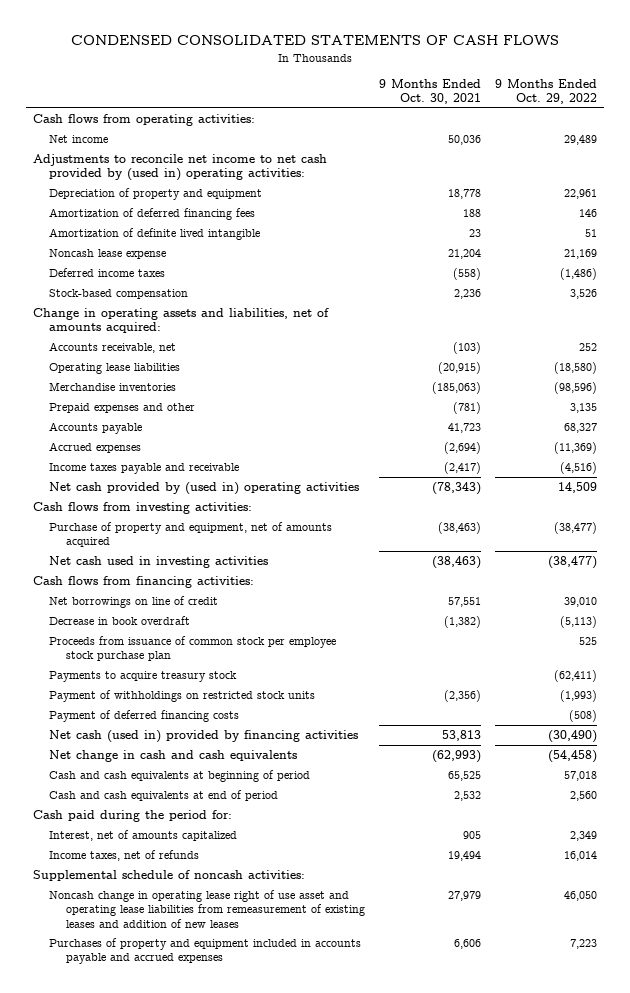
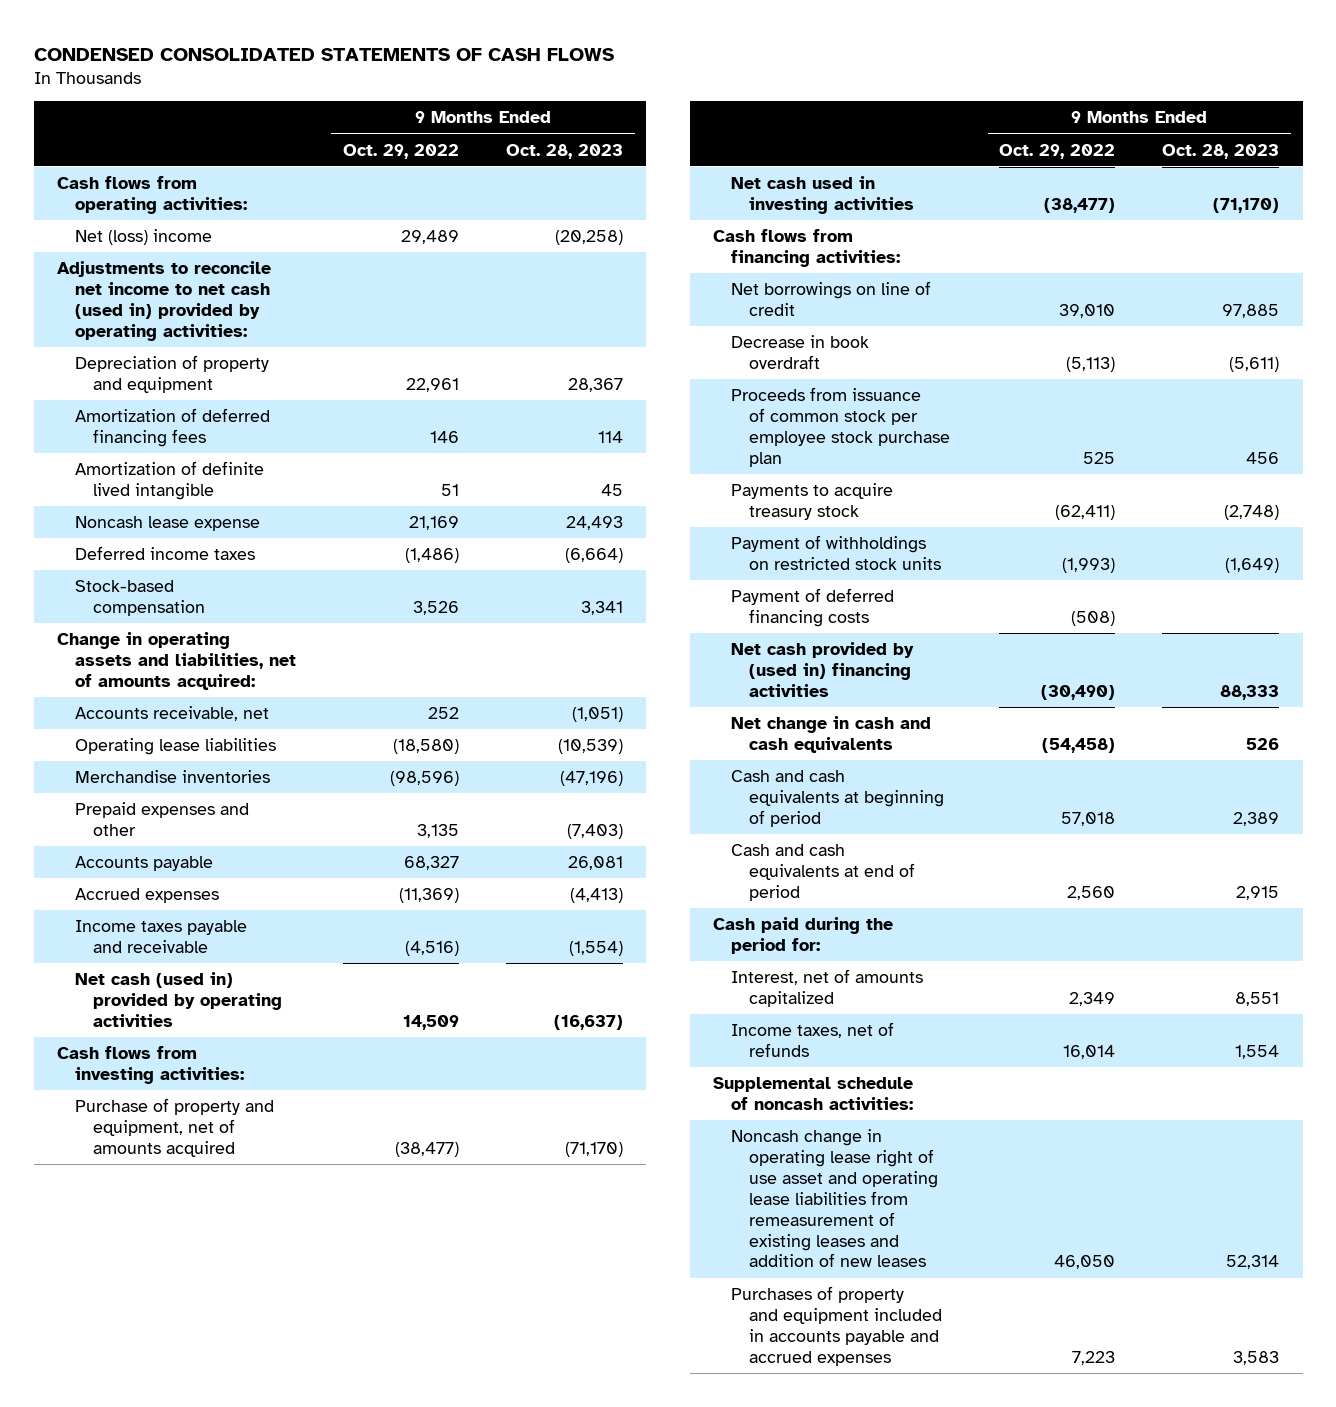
- | 9 Months Ended Oct. 30, 2021 | 9 Months Ended Oct. 29, 2022
+ | 9 Months Ended Oct. 29, 2022 | 9 Months Ended Oct. 28, 2023
- Net income | 50,036 | 29,489
- Adjustments to reconcile net income to net cash provided by (used in) operating activities:
+ Net (loss) income | 29,489 | (20,258)
+ Adjustments to reconcile net income to net cash (used in) provided by operating activities:
- Net cash provided by (used in) operating activities | (78,343) | 14,509
+ Net cash (used in) provided by operating activities | 14,509 | (16,637)
- Net cash (used in) provided by financing activities | 53,813 | (30,490)
+ Net cash provided by (used in) financing activities | (30,490) | 88,333

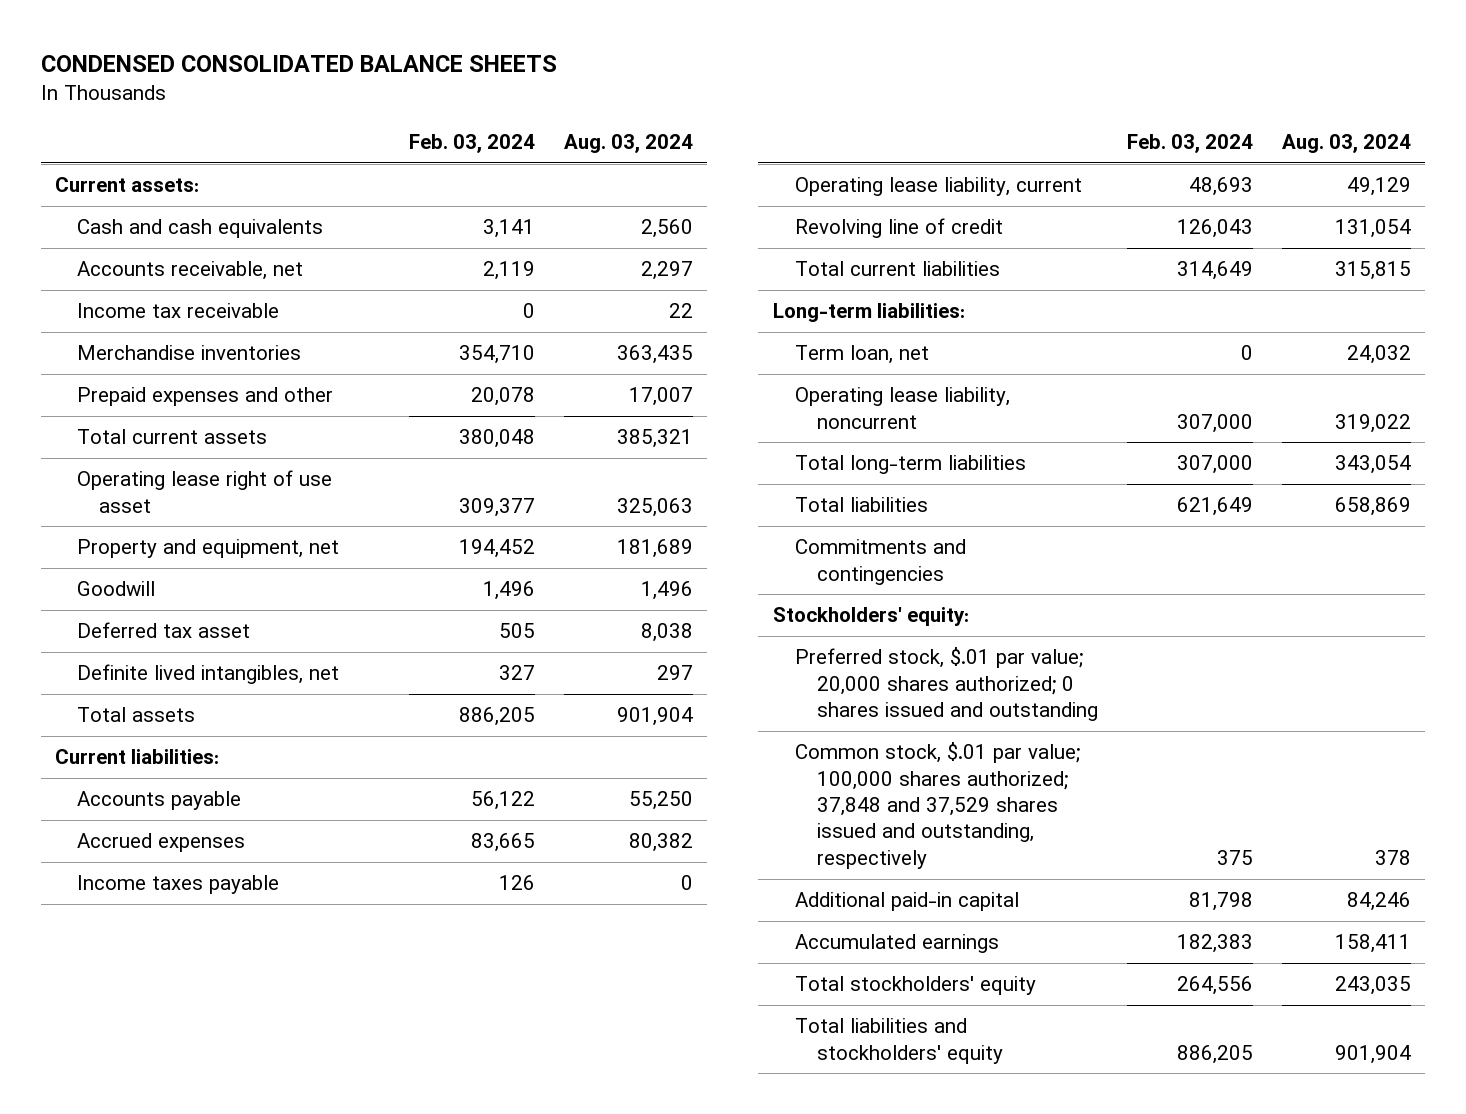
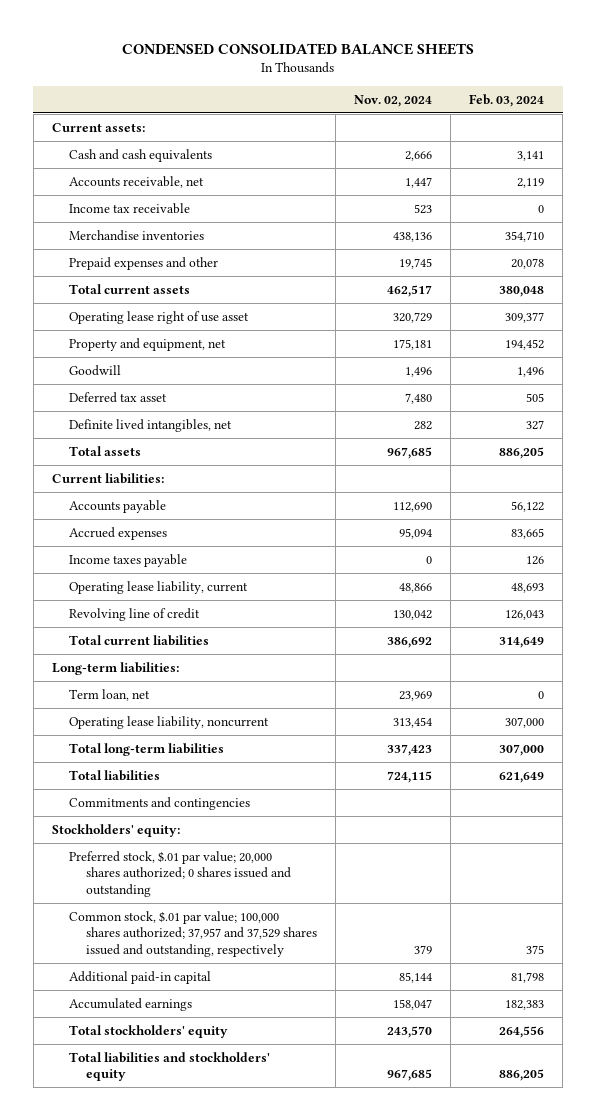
- | Feb. 03, 2024 | Aug. 03, 2024
+ | Nov. 02, 2024 | Feb. 03, 2024
- Common stock, $.01 par value; 100,000 shares authorized; 37,848 and 37,529 shares issued and outstanding, respectively | 375 | 378
+ Common stock, $.01 par value; 100,000 shares authorized; 37,957 and 37,529 shares issued and outstanding, respectively | 379 | 375

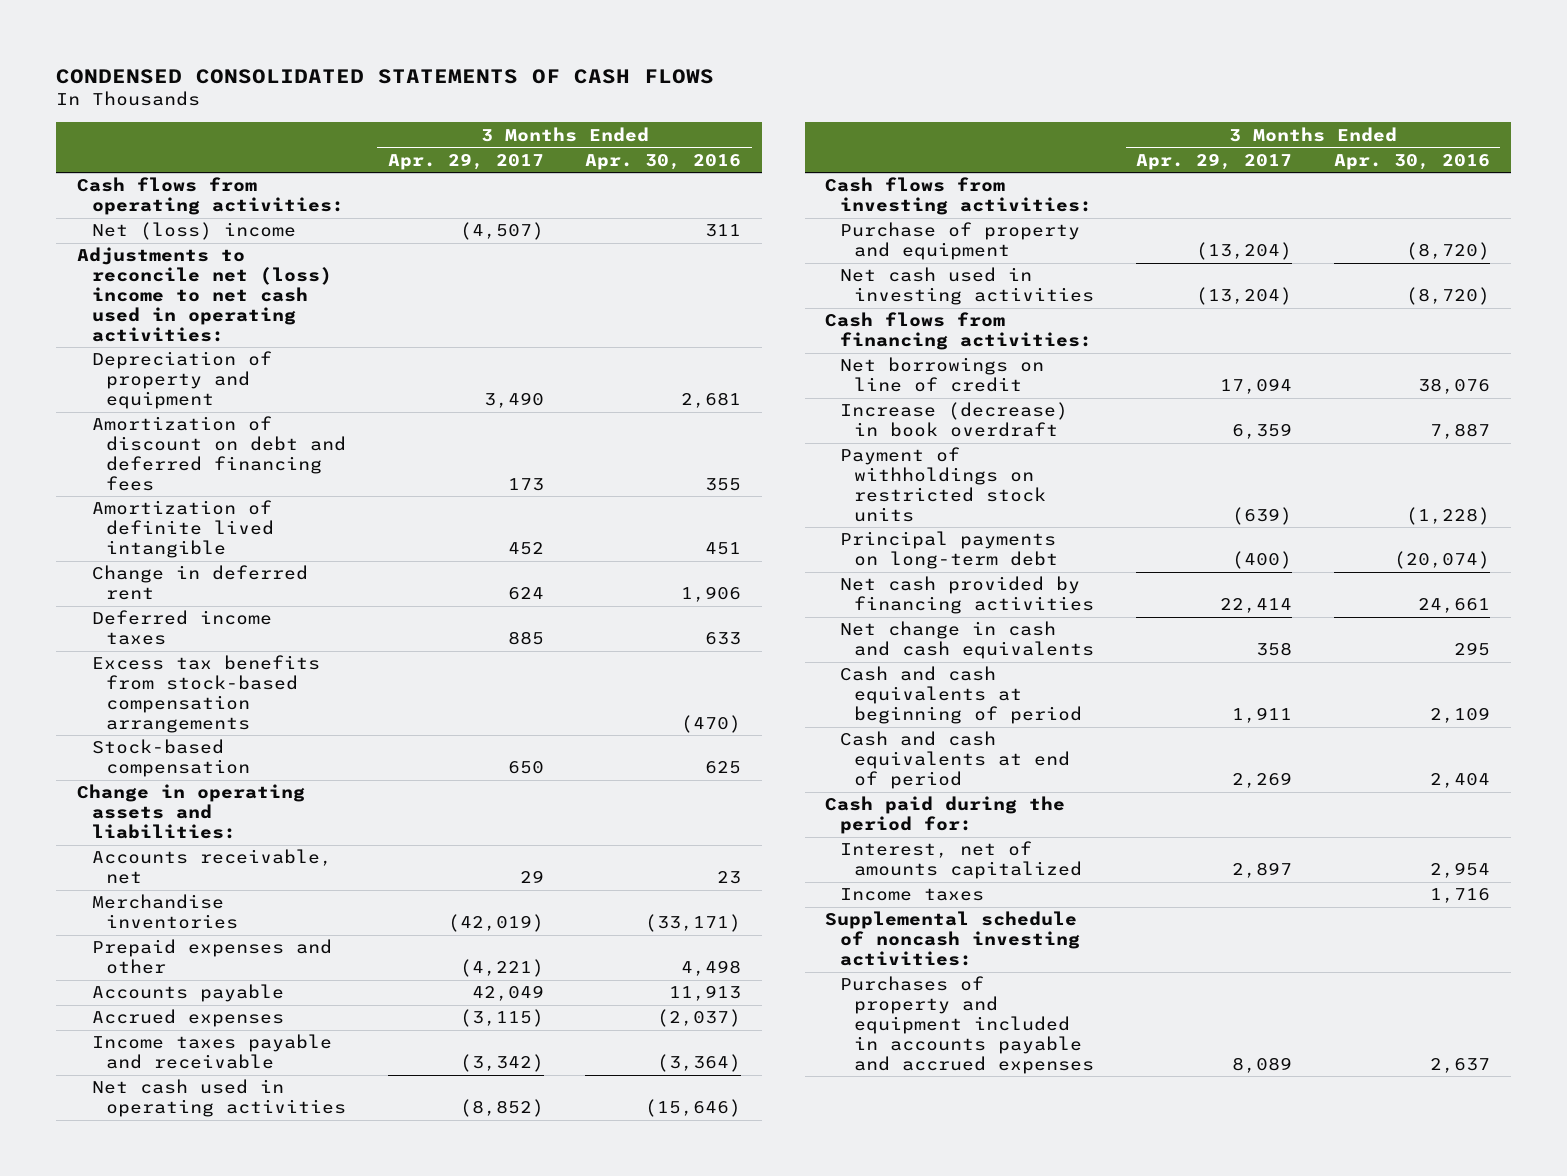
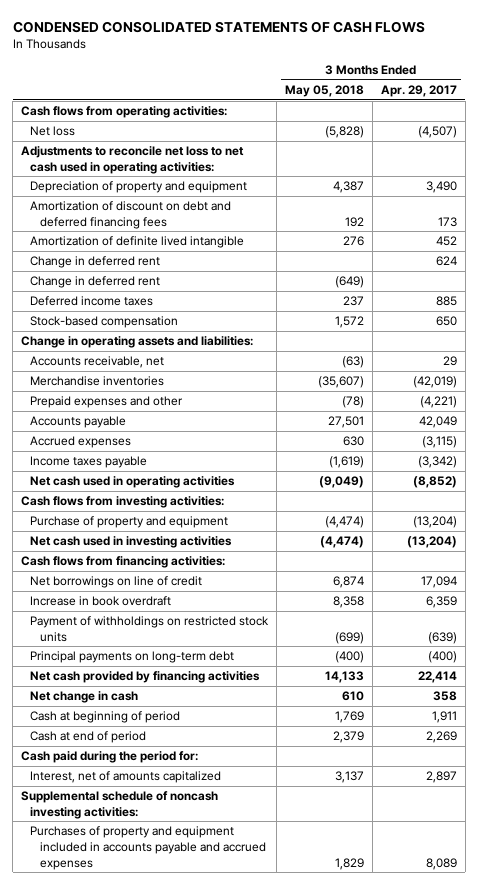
- | 3 Months Ended Apr. 29, 2017 | 3 Months Ended Apr. 30, 2016
+ | 3 Months Ended May 05, 2018 | 3 Months Ended Apr. 29, 2017
- Net (loss) income | (4,507) | 311
- Adjustments to reconcile net (loss) income to net cash used in operating activities:
+ Net loss | (5,828) | (4,507)
+ Adjustments to reconcile net loss to net cash used in operating activities:
+ Change in deferred rent | (649) |
- Excess tax benefits from stock-based compensation arrangements | | (470)
- Income taxes payable and receivable | (3,342) | (3,364)
+ Income taxes payable | (1,619) | (3,342)
- Increase (decrease) in book overdraft | 6,359 | 7,887
+ Increase in book overdraft | 8,358 | 6,359
- Net change in cash and cash equivalents | 358 | 295
- Cash and cash equivalents at beginning of period | 1,911 | 2,109
- Cash and cash equivalents at end of period | 2,269 | 2,404
+ Net change in cash | 610 | 358
+ Cash at beginning of period | 1,769 | 1,911
+ Cash at end of period | 2,379 | 2,269
- Income taxes | | 1,716

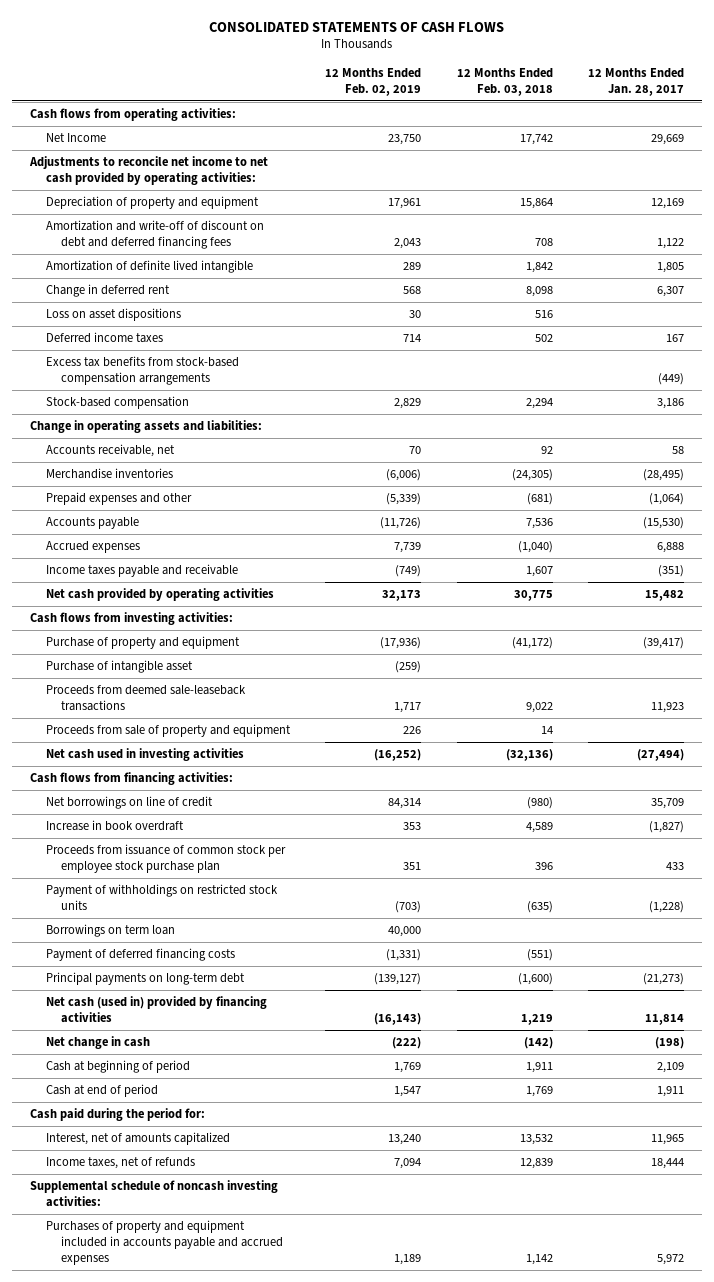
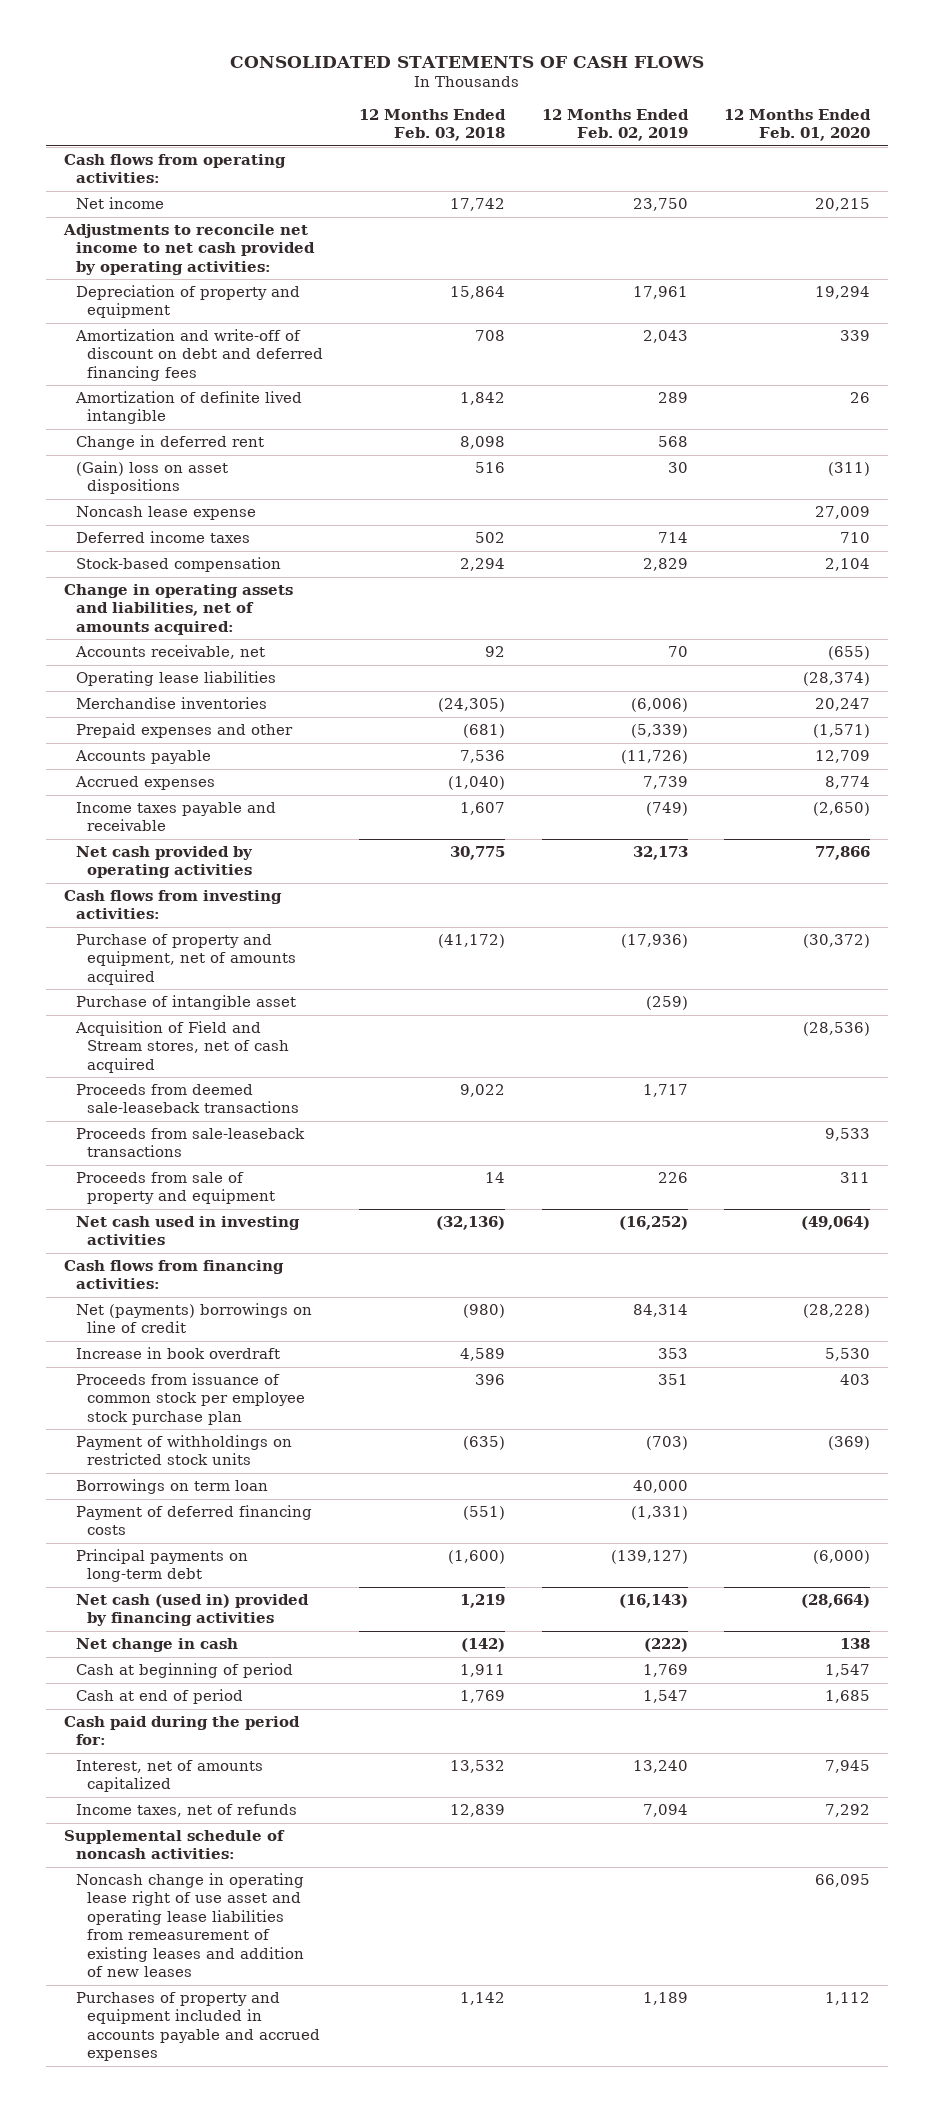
- | 12 Months Ended Feb. 02, 2019 | 12 Months Ended Feb. 03, 2018 | 12 Months Ended Jan. 28, 2017
+ | 12 Months Ended Feb. 03, 2018 | 12 Months Ended Feb. 02, 2019 | 12 Months Ended Feb. 01, 2020
- Net Income | 23,750 | 17,742 | 29,669
+ Net income | 17,742 | 23,750 | 20,215
- Loss on asset dispositions | 30 | 516 |
+ (Gain) loss on asset dispositions | 516 | 30 | (311)
+ Noncash lease expense | | | 27,009
- Excess tax benefits from stock-based compensation arrangements | | | (449)
- Change in operating assets and liabilities:
+ Change in operating assets and liabilities, net of amounts acquired:
+ Operating lease liabilities | | | (28,374)
- Purchase of property and equipment | (17,936) | (41,172) | (39,417)
+ Purchase of property and equipment, net of amounts acquired | (41,172) | (17,936) | (30,372)
+ Acquisition of Field and Stream stores, net of cash acquired | | | (28,536)
+ Proceeds from sale-leaseback transactions | | | 9,533
- Net borrowings on line of credit | 84,314 | (980) | 35,709
+ Net (payments) borrowings on line of credit | (980) | 84,314 | (28,228)
- Supplemental schedule of noncash investing activities:
+ Supplemental schedule of noncash activities:
+ Noncash change in operating lease right of use asset and operating lease liabilities from remeasurement of existing leases and addition of new leases | | | 66,095

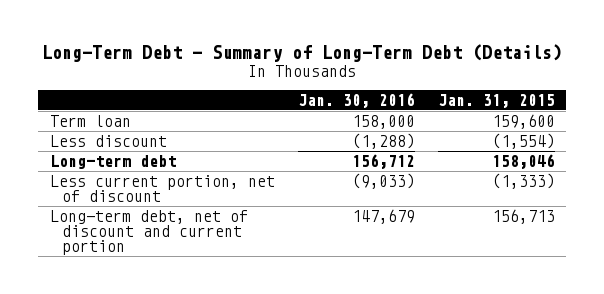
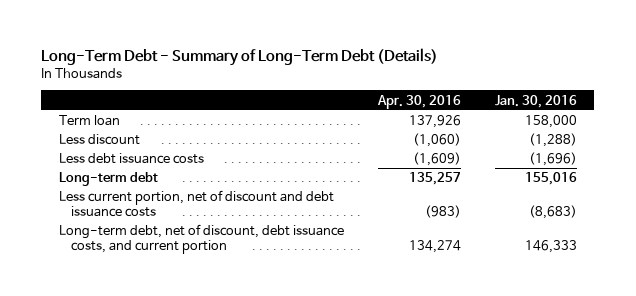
- | Jan. 30, 2016 | Jan. 31, 2015
+ | Apr. 30, 2016 | Jan. 30, 2016
- Long-term debt | 156,712 | 158,046
- Less current portion, net of discount | (9,033) | (1,333)
- Long-term debt, net of discount and current portion | 147,679 | 156,713
+ Less debt issuance costs | (1,609) | (1,696)
+ Long-term debt | 135,257 | 155,016
+ Less current portion, net of discount and debt issuance costs | (983) | (8,683)
+ Long-term debt, net of discount, debt issuance costs, and current portion | 134,274 | 146,333

